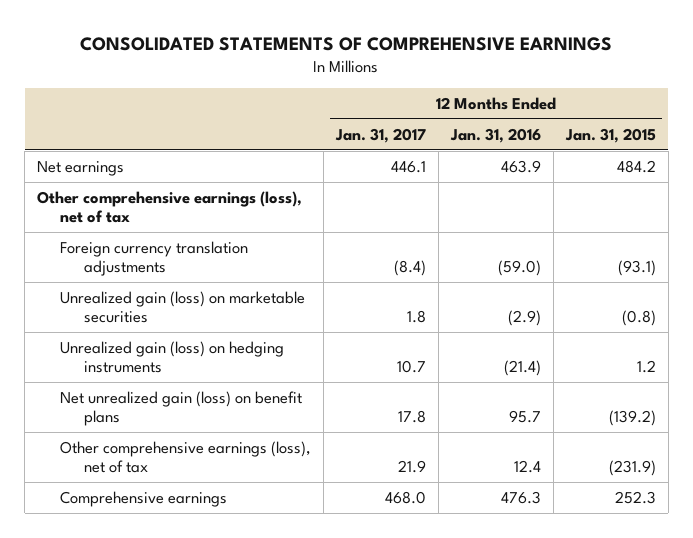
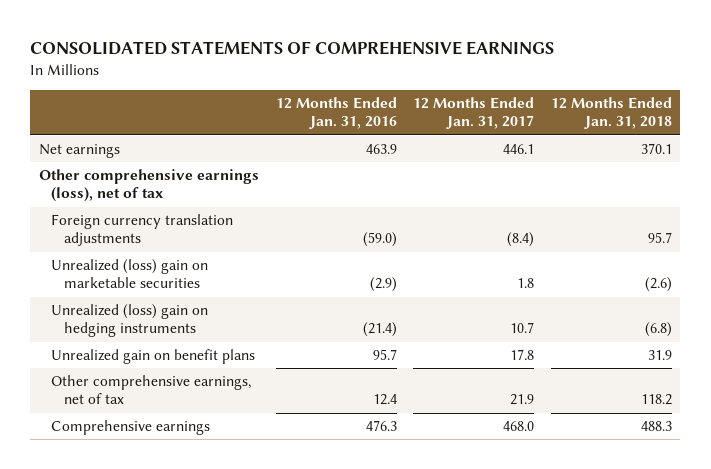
- | 12 Months Ended Jan. 31, 2017 | 12 Months Ended Jan. 31, 2016 | 12 Months Ended Jan. 31, 2015
+ | 12 Months Ended Jan. 31, 2016 | 12 Months Ended Jan. 31, 2017 | 12 Months Ended Jan. 31, 2018
- Unrealized gain (loss) on marketable securities | 1.8 | (2.9) | (0.8)
- Unrealized gain (loss) on hedging instruments | 10.7 | (21.4) | 1.2
- Net unrealized gain (loss) on benefit plans | 17.8 | 95.7 | (139.2)
- Other comprehensive earnings (loss), net of tax | 21.9 | 12.4 | (231.9)
+ Unrealized (loss) gain on marketable securities | (2.9) | 1.8 | (2.6)
+ Unrealized (loss) gain on hedging instruments | (21.4) | 10.7 | (6.8)
+ Unrealized gain on benefit plans | 95.7 | 17.8 | 31.9
+ Other comprehensive earnings, net of tax | 12.4 | 21.9 | 118.2

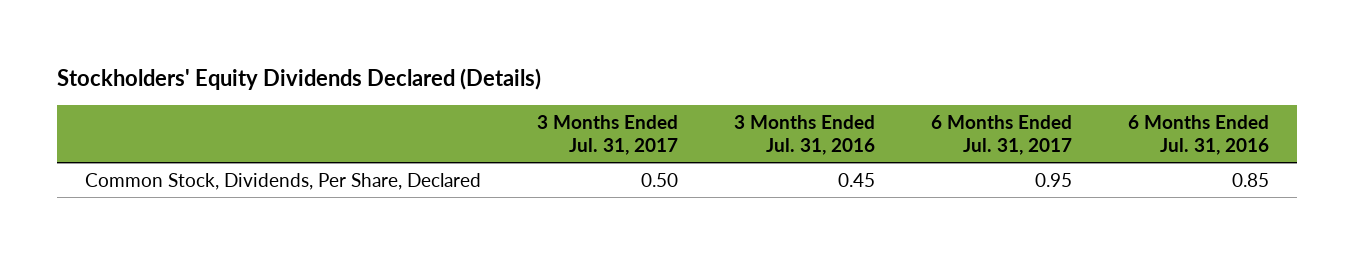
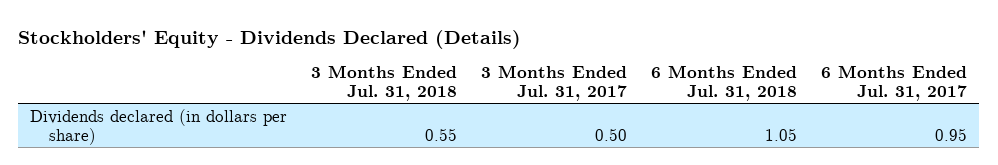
- Stockholders' Equity Dividends Declared (Details)
+ Stockholders' Equity - Dividends Declared (Details)
- | 3 Months Ended Jul. 31, 2017 | 3 Months Ended Jul. 31, 2016 | 6 Months Ended Jul. 31, 2017 | 6 Months Ended Jul. 31, 2016
+ | 3 Months Ended Jul. 31, 2018 | 3 Months Ended Jul. 31, 2017 | 6 Months Ended Jul. 31, 2018 | 6 Months Ended Jul. 31, 2017
- Common Stock, Dividends, Per Share, Declared | 0.50 | 0.45 | 0.95 | 0.85
+ Dividends declared (in dollars per share) | 0.55 | 0.50 | 1.05 | 0.95

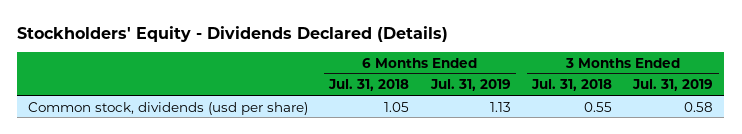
- | 3 Months Ended Jul. 31, 2018 | 3 Months Ended Jul. 31, 2017 | 6 Months Ended Jul. 31, 2018 | 6 Months Ended Jul. 31, 2017
+ | 6 Months Ended Jul. 31, 2018 | 6 Months Ended Jul. 31, 2019 | 3 Months Ended Jul. 31, 2018 | 3 Months Ended Jul. 31, 2019
- Dividends declared (in dollars per share) | 0.55 | 0.50 | 1.05 | 0.95
+ Common stock, dividends (usd per share) | 1.05 | 1.13 | 0.55 | 0.58

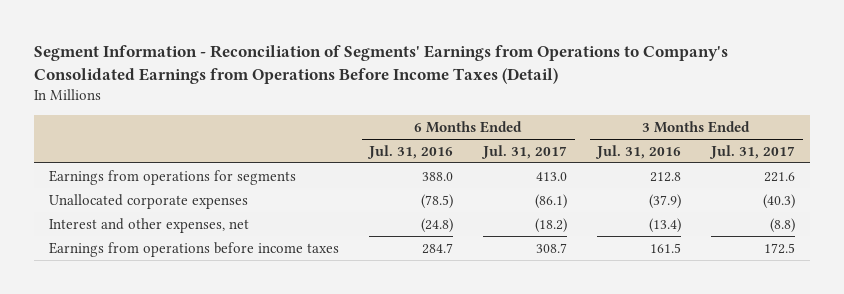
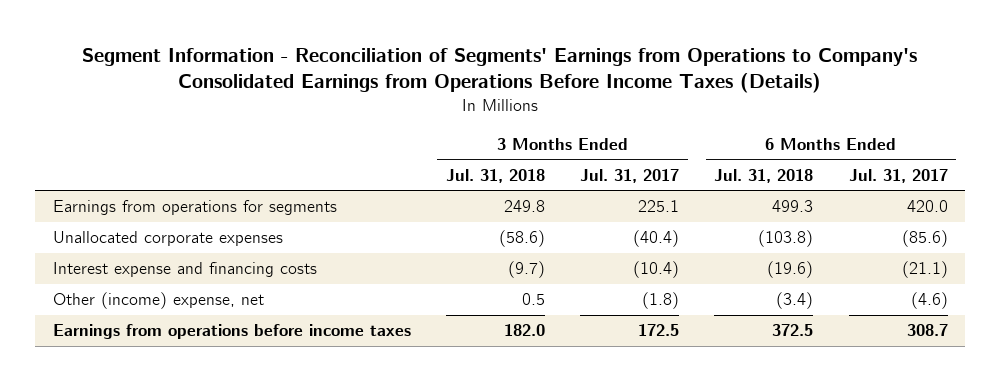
- Segment Information - Reconciliation of Segments' Earnings from Operations to Company's Consolidated Earnings from Operations Before Income Taxes (Detail)
+ Segment Information - Reconciliation of Segments' Earnings from Operations to Company's Consolidated Earnings from Operations Before Income Taxes (Details)
- | 6 Months Ended Jul. 31, 2016 | 6 Months Ended Jul. 31, 2017 | 3 Months Ended Jul. 31, 2016 | 3 Months Ended Jul. 31, 2017
+ | 3 Months Ended Jul. 31, 2018 | 3 Months Ended Jul. 31, 2017 | 6 Months Ended Jul. 31, 2018 | 6 Months Ended Jul. 31, 2017
- Earnings from operations for segments | 388.0 | 413.0 | 212.8 | 221.6
- Unallocated corporate expenses | (78.5) | (86.1) | (37.9) | (40.3)
- Interest and other expenses, net | (24.8) | (18.2) | (13.4) | (8.8)
+ Earnings from operations for segments | 249.8 | 225.1 | 499.3 | 420.0
+ Unallocated corporate expenses | (58.6) | (40.4) | (103.8) | (85.6)
+ Interest expense and financing costs | (9.7) | (10.4) | (19.6) | (21.1)
+ Other (income) expense, net | 0.5 | (1.8) | (3.4) | (4.6)

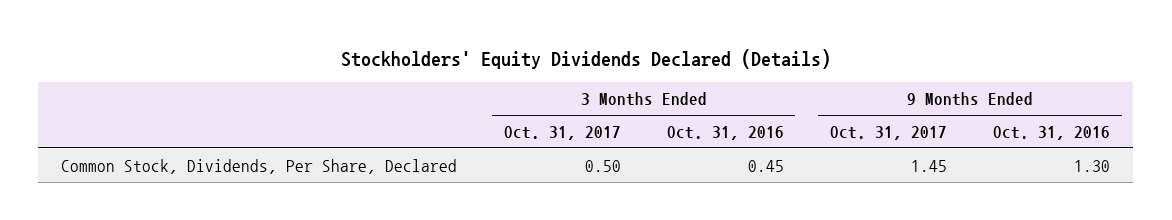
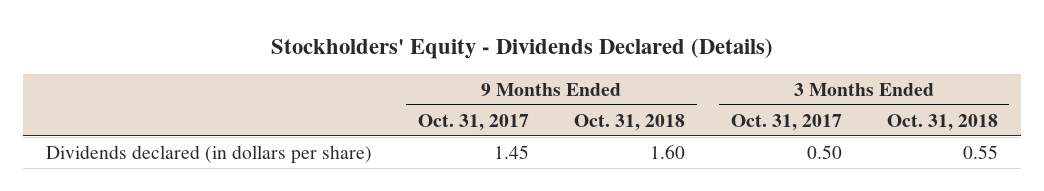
- Stockholders' Equity Dividends Declared (Details)
+ Stockholders' Equity - Dividends Declared (Details)
- | 3 Months Ended Oct. 31, 2017 | 3 Months Ended Oct. 31, 2016 | 9 Months Ended Oct. 31, 2017 | 9 Months Ended Oct. 31, 2016
+ | 9 Months Ended Oct. 31, 2017 | 9 Months Ended Oct. 31, 2018 | 3 Months Ended Oct. 31, 2017 | 3 Months Ended Oct. 31, 2018
- Common Stock, Dividends, Per Share, Declared | 0.50 | 0.45 | 1.45 | 1.30
+ Dividends declared (in dollars per share) | 1.45 | 1.60 | 0.50 | 0.55

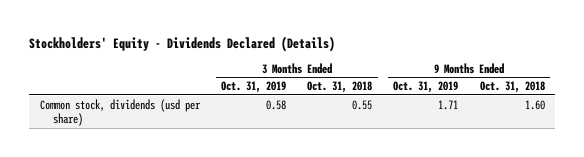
- | 9 Months Ended Oct. 31, 2017 | 9 Months Ended Oct. 31, 2018 | 3 Months Ended Oct. 31, 2017 | 3 Months Ended Oct. 31, 2018
+ | 3 Months Ended Oct. 31, 2019 | 3 Months Ended Oct. 31, 2018 | 9 Months Ended Oct. 31, 2019 | 9 Months Ended Oct. 31, 2018
- Dividends declared (in dollars per share) | 1.45 | 1.60 | 0.50 | 0.55
+ Common stock, dividends (usd per share) | 0.58 | 0.55 | 1.71 | 1.60

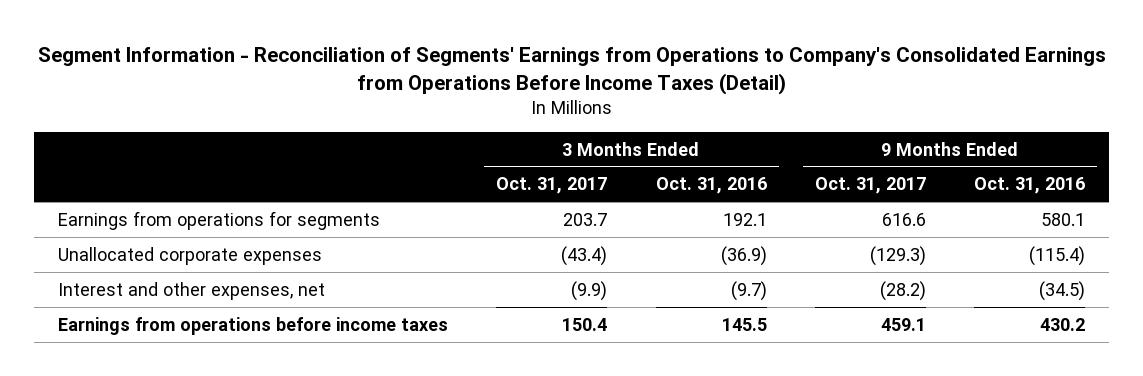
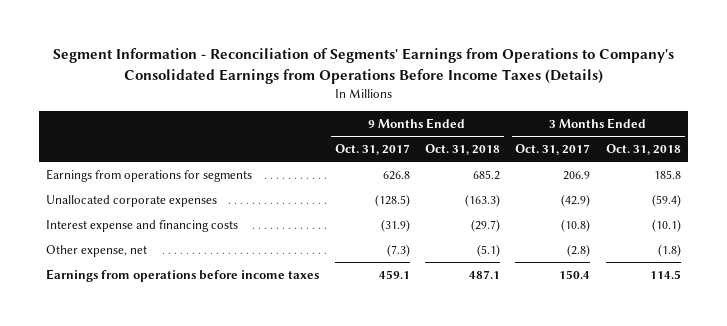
- Segment Information - Reconciliation of Segments' Earnings from Operations to Company's Consolidated Earnings from Operations Before Income Taxes (Detail)
+ Segment Information - Reconciliation of Segments' Earnings from Operations to Company's Consolidated Earnings from Operations Before Income Taxes (Details)
- | 3 Months Ended Oct. 31, 2017 | 3 Months Ended Oct. 31, 2016 | 9 Months Ended Oct. 31, 2017 | 9 Months Ended Oct. 31, 2016
+ | 9 Months Ended Oct. 31, 2017 | 9 Months Ended Oct. 31, 2018 | 3 Months Ended Oct. 31, 2017 | 3 Months Ended Oct. 31, 2018
- Earnings from operations for segments | 203.7 | 192.1 | 616.6 | 580.1
- Unallocated corporate expenses | (43.4) | (36.9) | (129.3) | (115.4)
- Interest and other expenses, net | (9.9) | (9.7) | (28.2) | (34.5)
+ Earnings from operations for segments | 626.8 | 685.2 | 206.9 | 185.8
+ Unallocated corporate expenses | (128.5) | (163.3) | (42.9) | (59.4)
+ Interest expense and financing costs | (31.9) | (29.7) | (10.8) | (10.1)
+ Other expense, net | (7.3) | (5.1) | (2.8) | (1.8)

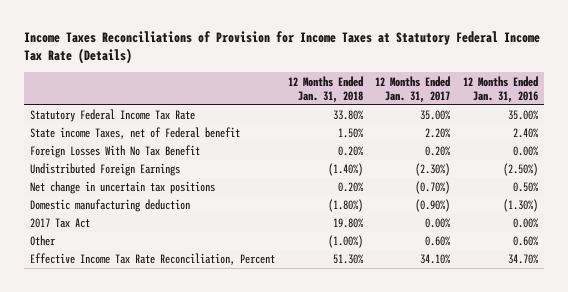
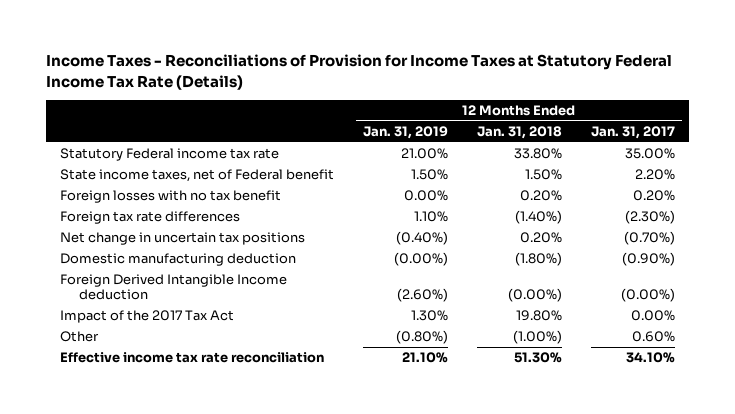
- Income Taxes Reconciliations of Provision for Income Taxes at Statutory Federal Income Tax Rate (Details)
+ Income Taxes - Reconciliations of Provision for Income Taxes at Statutory Federal Income Tax Rate (Details)
- | 12 Months Ended Jan. 31, 2018 | 12 Months Ended Jan. 31, 2017 | 12 Months Ended Jan. 31, 2016
+ | 12 Months Ended Jan. 31, 2019 | 12 Months Ended Jan. 31, 2018 | 12 Months Ended Jan. 31, 2017
- Statutory Federal Income Tax Rate | 33.80% | 35.00% | 35.00%
- State income Taxes, net of Federal benefit | 1.50% | 2.20% | 2.40%
- Foreign Losses With No Tax Benefit | 0.20% | 0.20% | 0.00%
- Undistributed Foreign Earnings | (1.40%) | (2.30%) | (2.50%)
+ Statutory Federal income tax rate | 21.00% | 33.80% | 35.00%
+ State income taxes, net of Federal benefit | 1.50% | 1.50% | 2.20%
+ Foreign losses with no tax benefit | 0.00% | 0.20% | 0.20%
+ Foreign tax rate differences | 1.10% | (1.40%) | (2.30%)
- 2017 Tax Act | 19.80% | 0.00% | 0.00%
+ Foreign Derived Intangible Income deduction | (2.60%) | (0.00%) | (0.00%)
+ Impact of the 2017 Tax Act | 1.30% | 19.80% | 0.00%
- Effective Income Tax Rate Reconciliation, Percent | 51.30% | 34.10% | 34.70%
+ Effective income tax rate reconciliation | 21.10% | 51.30% | 34.10%

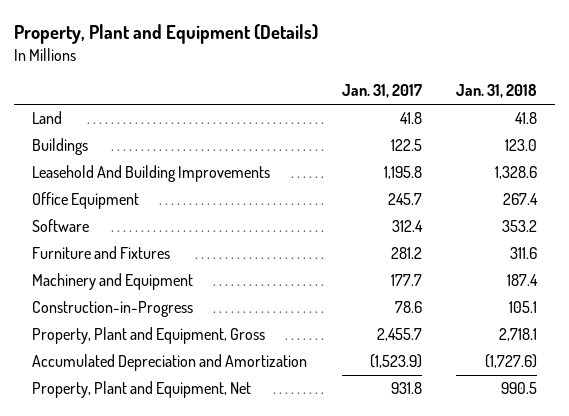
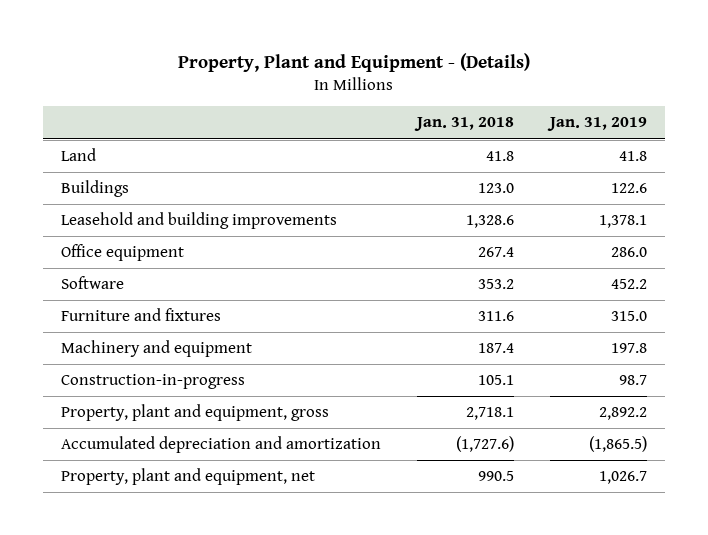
- Property, Plant and Equipment (Details)
+ Property, Plant and Equipment - (Details)
- | Jan. 31, 2017 | Jan. 31, 2018
+ | Jan. 31, 2018 | Jan. 31, 2019
- Leasehold And Building Improvements | 1,195.8 | 1,328.6
- Office Equipment | 245.7 | 267.4
+ Leasehold and building improvements | 1,328.6 | 1,378.1
+ Office equipment | 267.4 | 286.0
- Furniture and Fixtures | 281.2 | 311.6
- Machinery and Equipment | 177.7 | 187.4
- Construction-in-Progress | 78.6 | 105.1
- Property, Plant and Equipment, Gross | 2,455.7 | 2,718.1
- Accumulated Depreciation and Amortization | (1,523.9) | (1,727.6)
- Property, Plant and Equipment, Net | 931.8 | 990.5
+ Furniture and fixtures | 311.6 | 315.0
+ Machinery and equipment | 187.4 | 197.8
+ Construction-in-progress | 105.1 | 98.7
+ Property, plant and equipment, gross | 2,718.1 | 2,892.2
+ Accumulated depreciation and amortization | (1,727.6) | (1,865.5)
+ Property, plant and equipment, net | 990.5 | 1,026.7

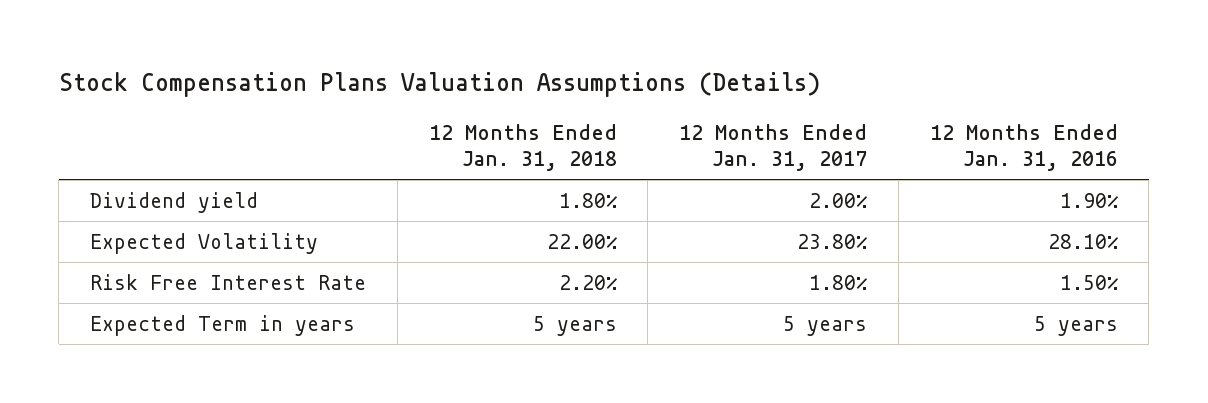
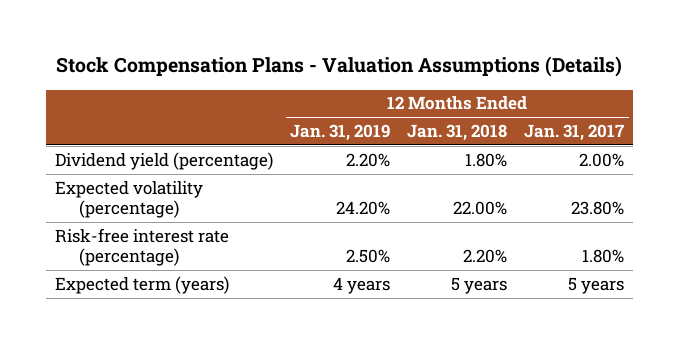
- Stock Compensation Plans Valuation Assumptions (Details)
+ Stock Compensation Plans - Valuation Assumptions (Details)
- | 12 Months Ended Jan. 31, 2018 | 12 Months Ended Jan. 31, 2017 | 12 Months Ended Jan. 31, 2016
+ | 12 Months Ended Jan. 31, 2019 | 12 Months Ended Jan. 31, 2018 | 12 Months Ended Jan. 31, 2017
- Dividend yield | 1.80% | 2.00% | 1.90%
- Expected Volatility | 22.00% | 23.80% | 28.10%
- Risk Free Interest Rate | 2.20% | 1.80% | 1.50%
- Expected Term in years | 5 years | 5 years | 5 years
+ Dividend yield (percentage) | 2.20% | 1.80% | 2.00%
+ Expected volatility (percentage) | 24.20% | 22.00% | 23.80%
+ Risk-free interest rate (percentage) | 2.50% | 2.20% | 1.80%
+ Expected term (years) | 4 years | 5 years | 5 years

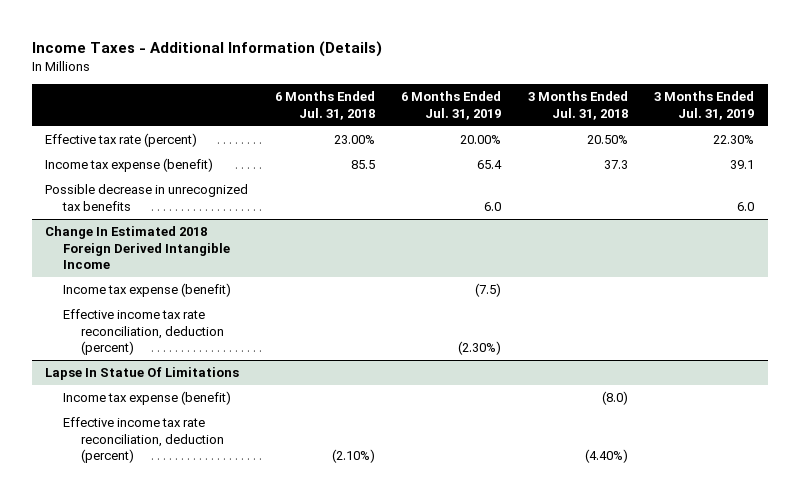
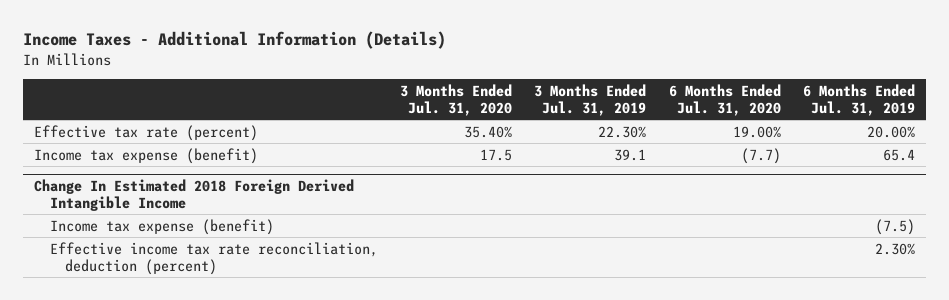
- | 6 Months Ended Jul. 31, 2018 | 6 Months Ended Jul. 31, 2019 | 3 Months Ended Jul. 31, 2018 | 3 Months Ended Jul. 31, 2019
+ | 3 Months Ended Jul. 31, 2020 | 3 Months Ended Jul. 31, 2019 | 6 Months Ended Jul. 31, 2020 | 6 Months Ended Jul. 31, 2019
- Possible decrease in unrecognized tax benefits | | 6.0 | | 6.0
@ Change In Estimated 2018 Foreign Derived Intangible Income
- Effective income tax rate reconciliation, deduction (percent) | | (2.30%) | |
- Lapse In Statue Of Limitations
- Income tax expense (benefit) | | | (8.0) |
- Effective income tax rate reconciliation, deduction (percent) | (2.10%) | | (4.40%) |
@ Change In Estimated 2018 Foreign Derived Intangible Income
+ Effective income tax rate reconciliation, deduction (percent) | | | | 2.30%

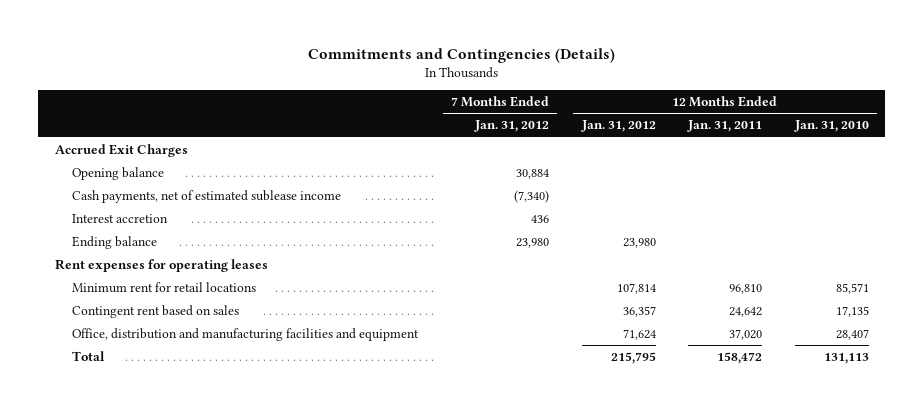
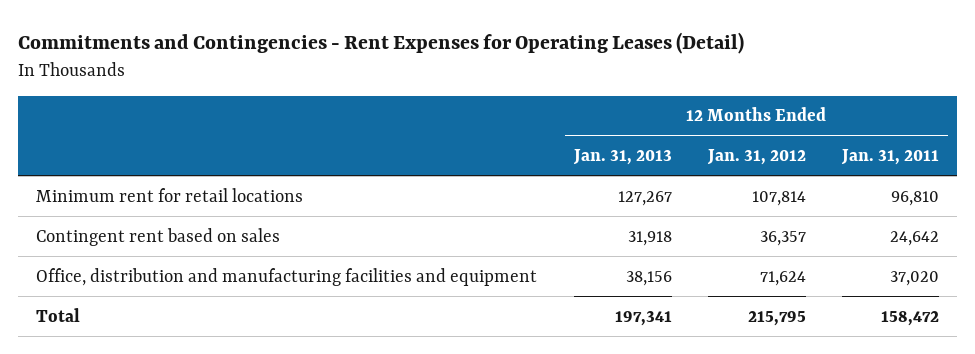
- Commitments and Contingencies (Details)
+ Commitments and Contingencies - Rent Expenses for Operating Leases (Detail)
- | 7 Months Ended Jan. 31, 2012 | 12 Months Ended Jan. 31, 2012 | 12 Months Ended Jan. 31, 2011 | 12 Months Ended Jan. 31, 2010
+ | 12 Months Ended Jan. 31, 2013 | 12 Months Ended Jan. 31, 2012 | 12 Months Ended Jan. 31, 2011
- Accrued Exit Charges
- Opening balance | 30,884 | | |
- Cash payments, net of estimated sublease income | (7,340) | | |
- Interest accretion | 436 | | |
- Ending balance | 23,980 | 23,980 | |
- Rent expenses for operating leases

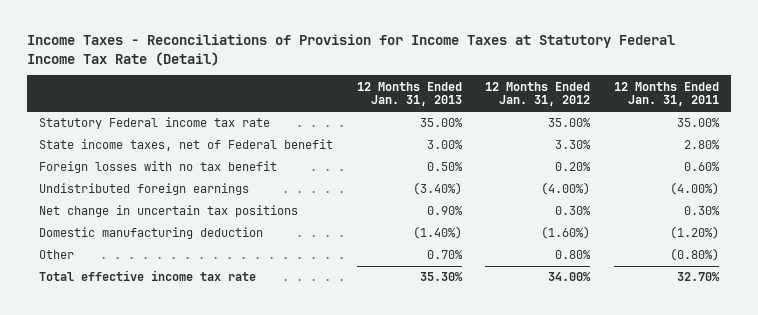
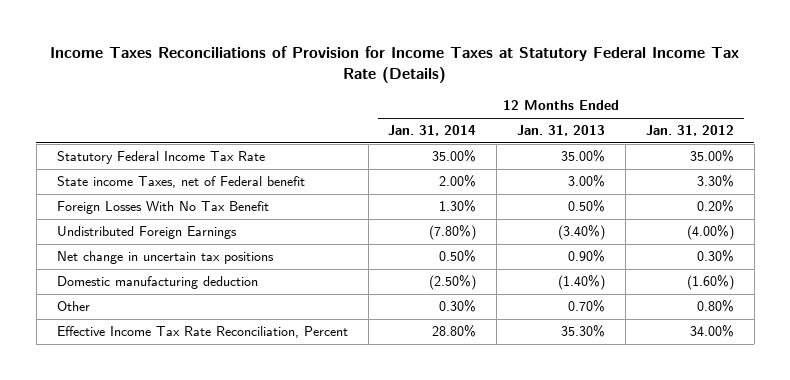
- Income Taxes - Reconciliations of Provision for Income Taxes at Statutory Federal Income Tax Rate (Detail)
+ Income Taxes Reconciliations of Provision for Income Taxes at Statutory Federal Income Tax Rate (Details)
- | 12 Months Ended Jan. 31, 2013 | 12 Months Ended Jan. 31, 2012 | 12 Months Ended Jan. 31, 2011
+ | 12 Months Ended Jan. 31, 2014 | 12 Months Ended Jan. 31, 2013 | 12 Months Ended Jan. 31, 2012
- Statutory Federal income tax rate | 35.00% | 35.00% | 35.00%
- State income taxes, net of Federal benefit | 3.00% | 3.30% | 2.80%
- Foreign losses with no tax benefit | 0.50% | 0.20% | 0.60%
- Undistributed foreign earnings | (3.40%) | (4.00%) | (4.00%)
+ Statutory Federal Income Tax Rate | 35.00% | 35.00% | 35.00%
+ State income Taxes, net of Federal benefit | 2.00% | 3.00% | 3.30%
+ Foreign Losses With No Tax Benefit | 1.30% | 0.50% | 0.20%
+ Undistributed Foreign Earnings | (7.80%) | (3.40%) | (4.00%)
- Total effective income tax rate | 35.30% | 34.00% | 32.70%
+ Effective Income Tax Rate Reconciliation, Percent | 28.80% | 35.30% | 34.00%

